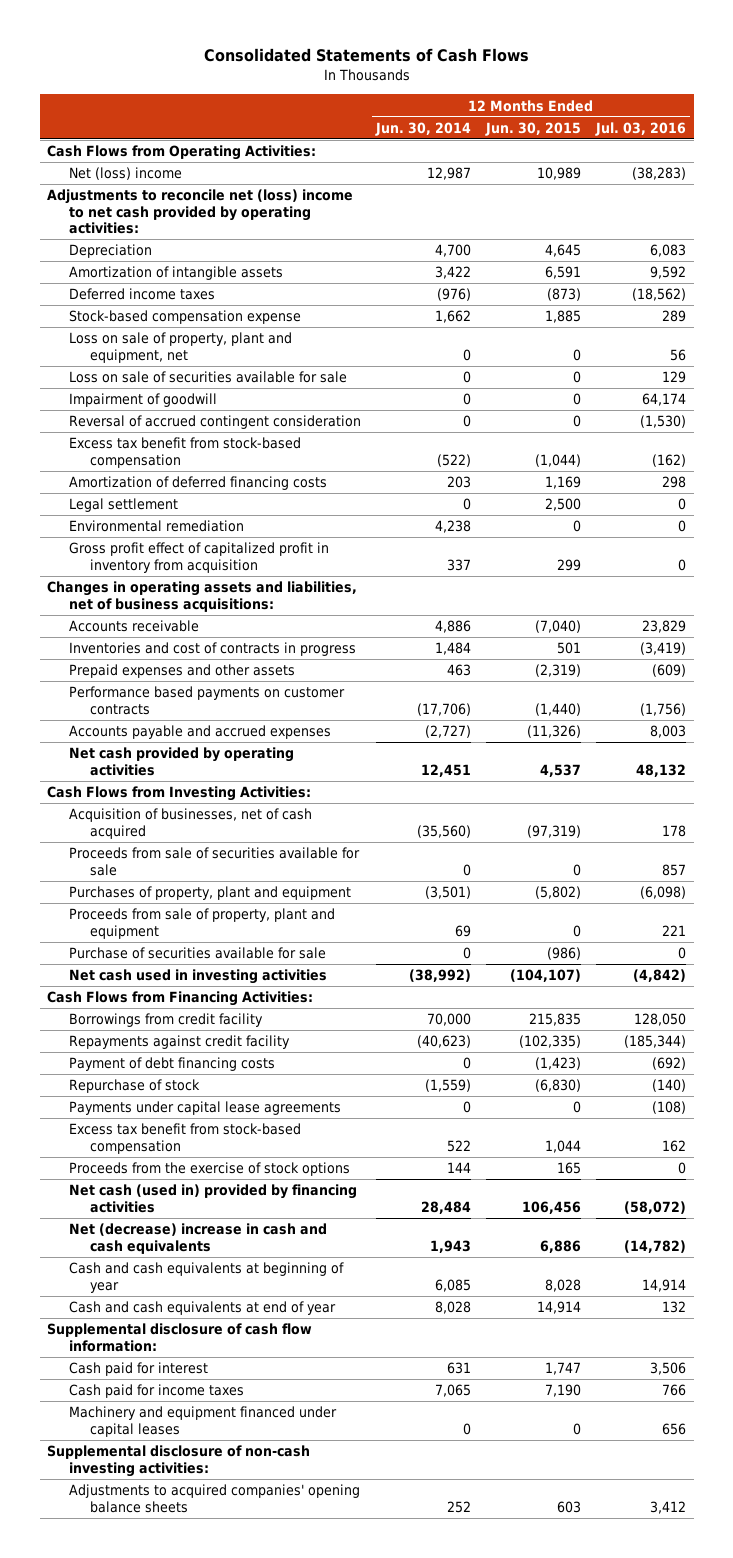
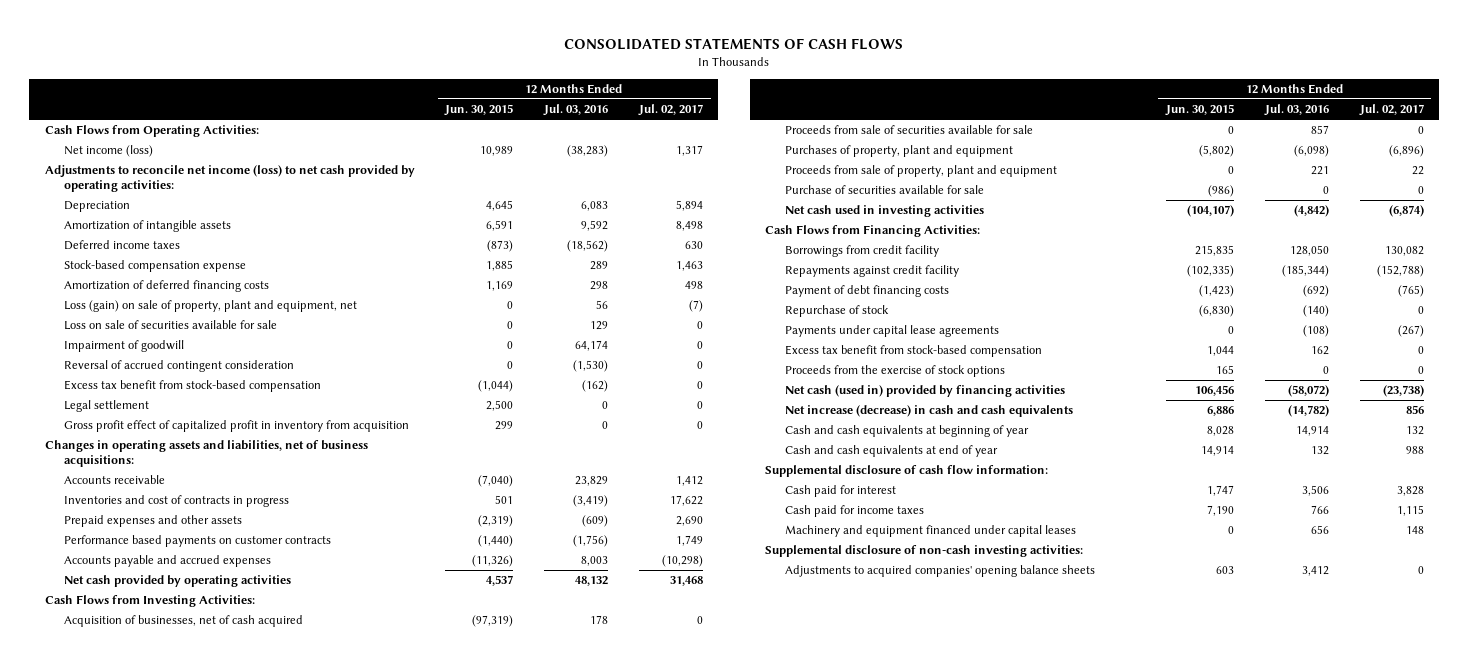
- Consolidated Statements of Cash Flows
+ CONSOLIDATED STATEMENTS OF CASH FLOWS
- | 12 Months Ended Jun. 30, 2014 | 12 Months Ended Jun. 30, 2015 | 12 Months Ended Jul. 03, 2016
+ | 12 Months Ended Jun. 30, 2015 | 12 Months Ended Jul. 03, 2016 | 12 Months Ended Jul. 02, 2017
- Net (loss) income | 12,987 | 10,989 | (38,283)
- Adjustments to reconcile net (loss) income to net cash provided by operating activities:
+ Net income (loss) | 10,989 | (38,283) | 1,317
+ Adjustments to reconcile net income (loss) to net cash provided by operating activities:
- Loss on sale of property, plant and equipment, net | 0 | 0 | 56
moved up: Amortization of deferred financing costs | 1,169 | 298 | 498
+ Loss (gain) on sale of property, plant and equipment, net | 0 | 56 | (7)
- Environmental remediation | 4,238 | 0 | 0
- Net (decrease) increase in cash and cash equivalents | 1,943 | 6,886 | (14,782)
+ Net increase (decrease) in cash and cash equivalents | 6,886 | (14,782) | 856

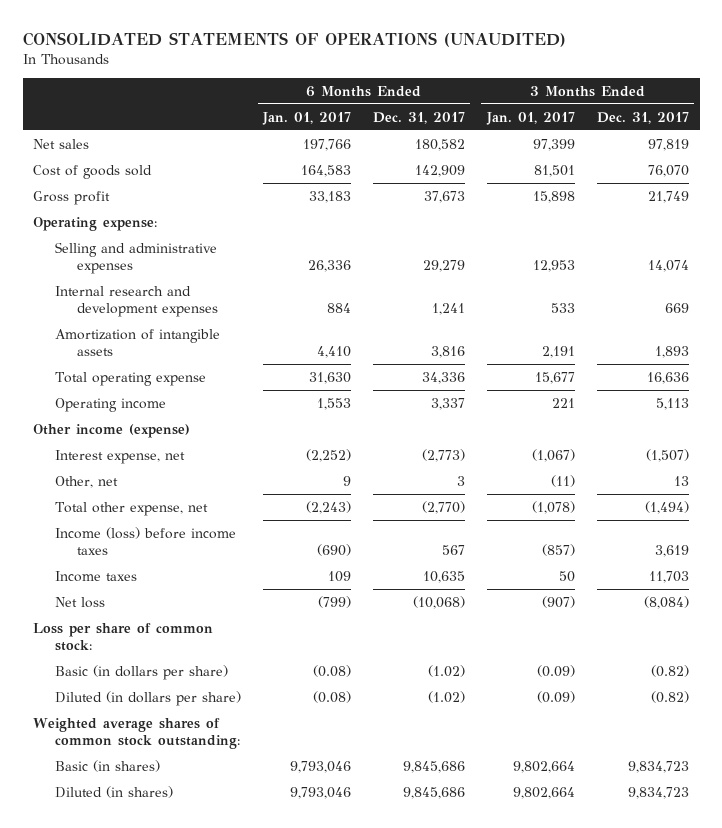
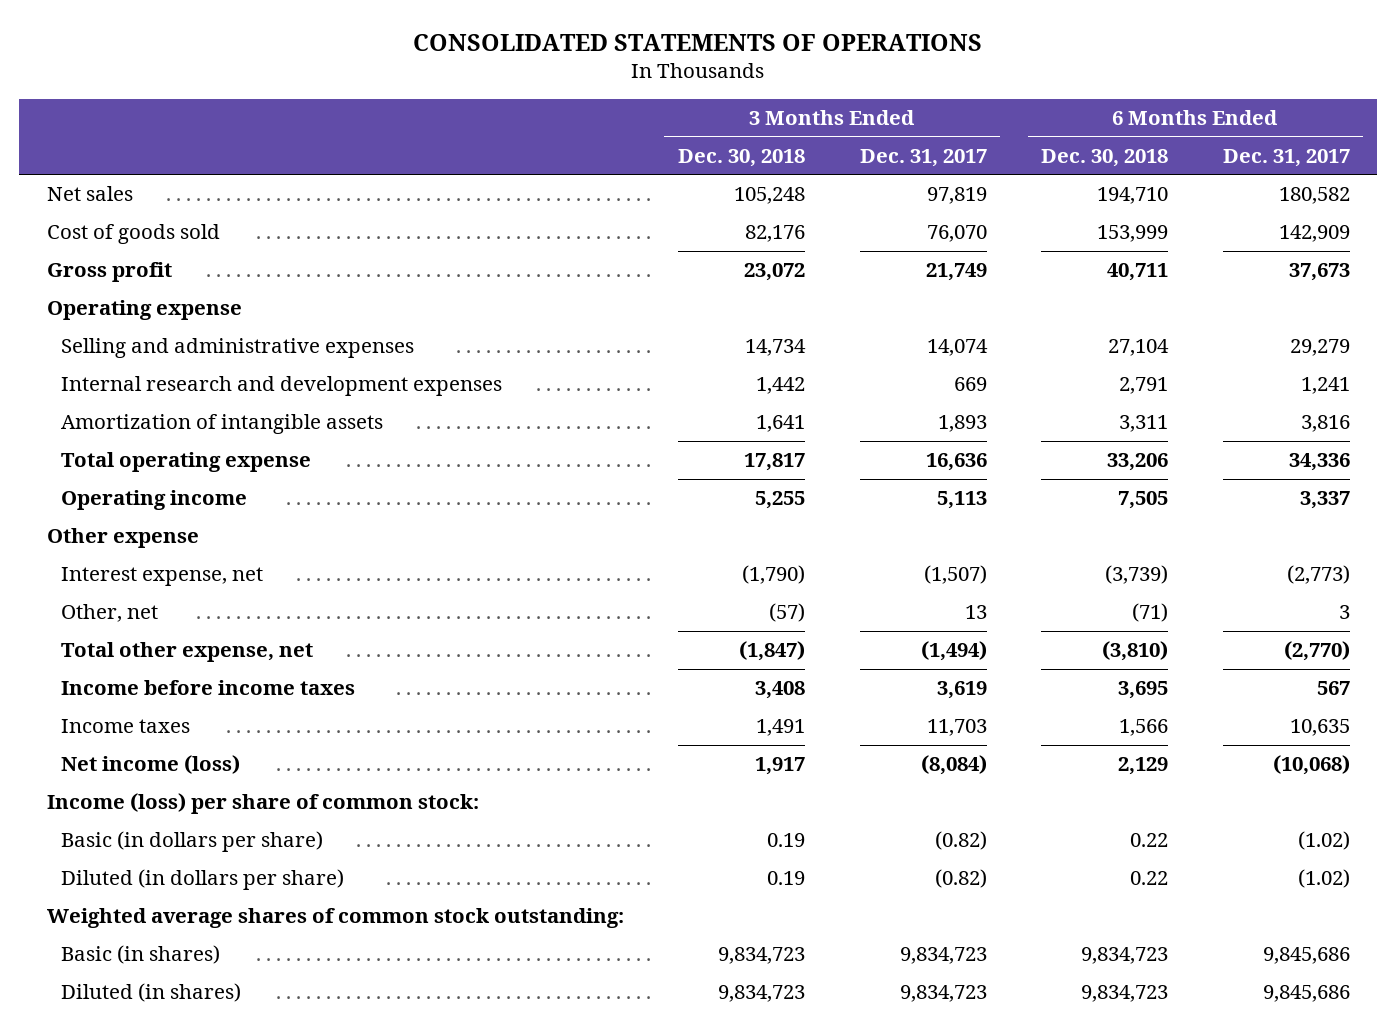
- CONSOLIDATED STATEMENTS OF OPERATIONS (UNAUDITED)
+ CONSOLIDATED STATEMENTS OF OPERATIONS
- | 6 Months Ended Jan. 01, 2017 | 6 Months Ended Dec. 31, 2017 | 3 Months Ended Jan. 01, 2017 | 3 Months Ended Dec. 31, 2017
+ | 3 Months Ended Dec. 30, 2018 | 3 Months Ended Dec. 31, 2017 | 6 Months Ended Dec. 30, 2018 | 6 Months Ended Dec. 31, 2017
- Operating expense:
+ Operating expense
- Other income (expense)
+ Other expense
- Income (loss) before income taxes | (690) | 567 | (857) | 3,619
+ Income before income taxes | 3,408 | 3,619 | 3,695 | 567
- Net loss | (799) | (10,068) | (907) | (8,084)
- Loss per share of common stock:
+ Net income (loss) | 1,917 | (8,084) | 2,129 | (10,068)
+ Income (loss) per share of common stock:

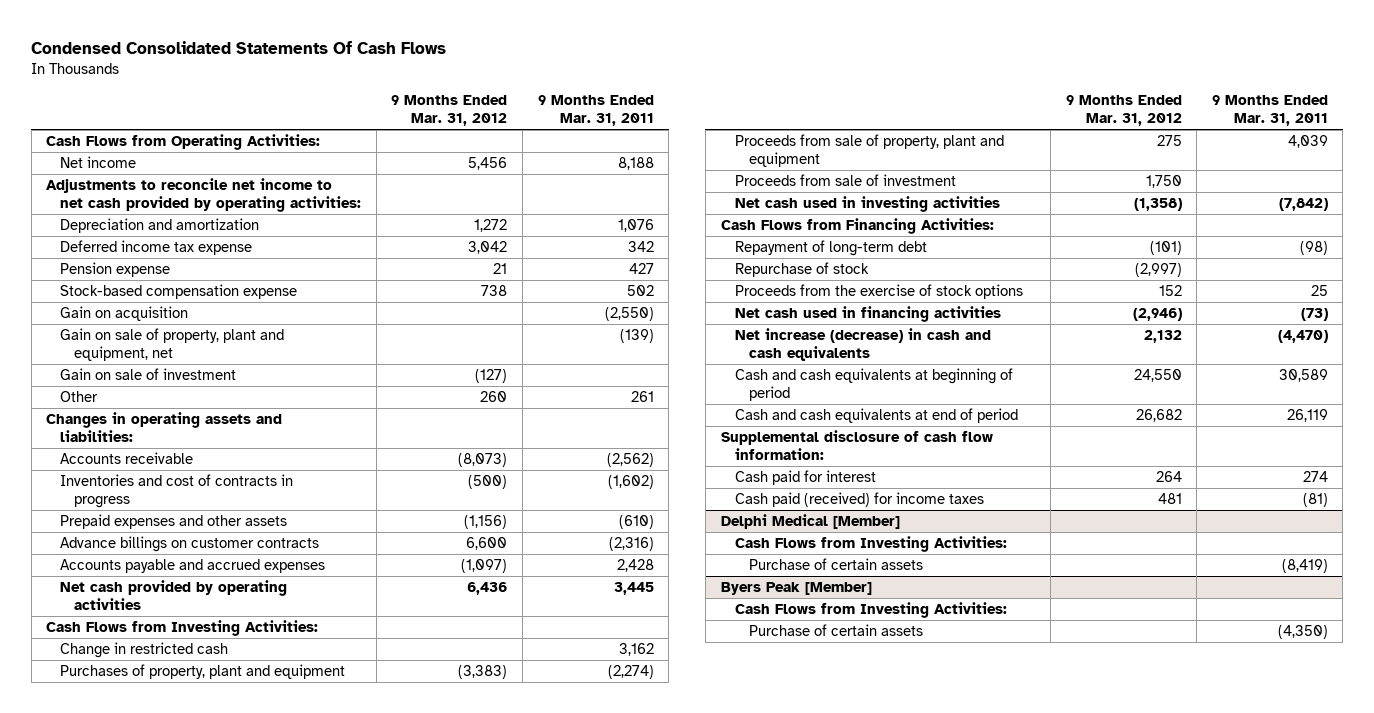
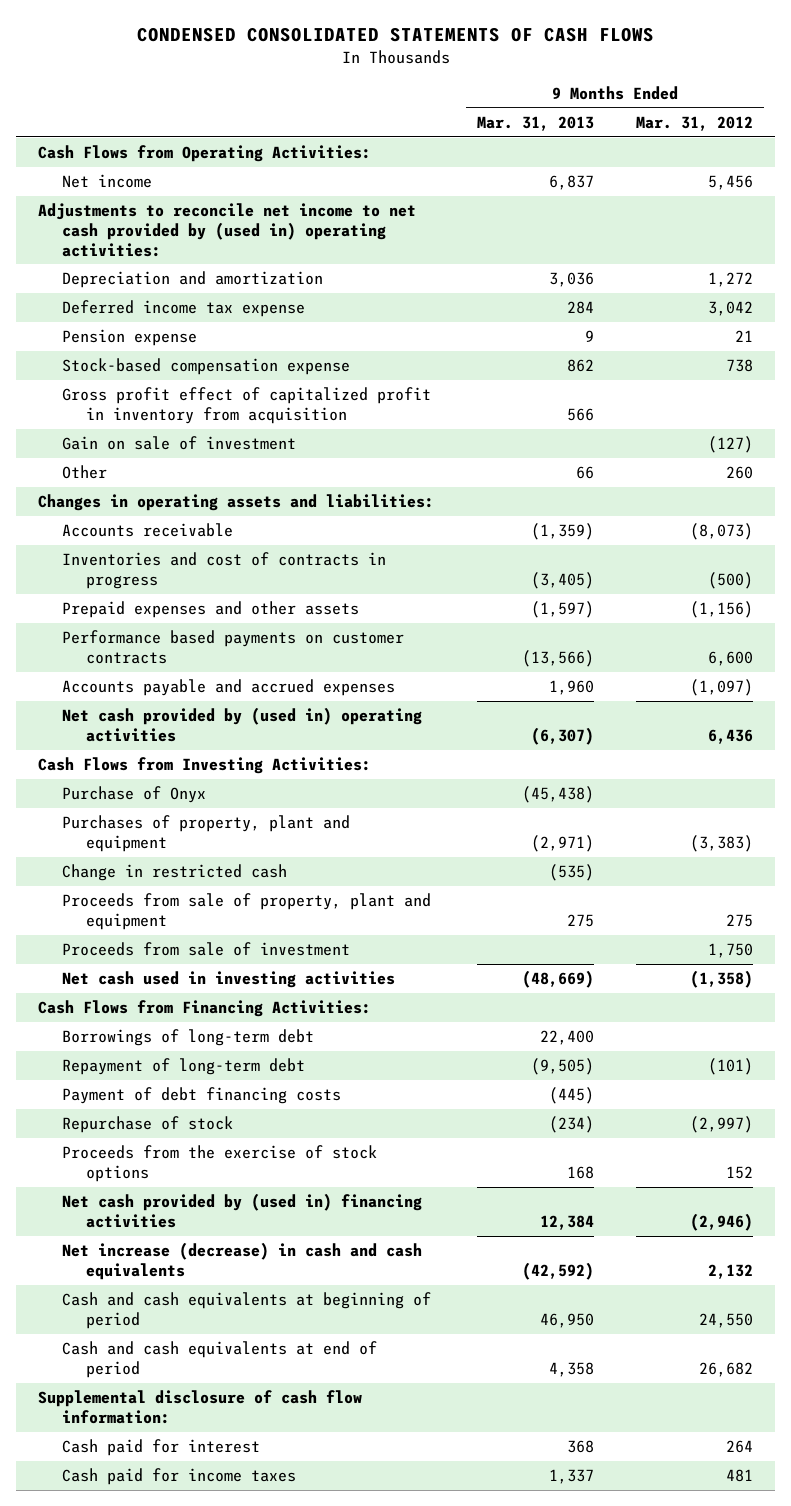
- Condensed Consolidated Statements Of Cash Flows
+ CONDENSED CONSOLIDATED STATEMENTS OF CASH FLOWS
- | 9 Months Ended Mar. 31, 2012 | 9 Months Ended Mar. 31, 2011
+ | 9 Months Ended Mar. 31, 2013 | 9 Months Ended Mar. 31, 2012
- Adjustments to reconcile net income to net cash provided by operating activities:
+ Adjustments to reconcile net income to net cash provided by (used in) operating activities:
- Gain on acquisition | | (2,550)
- Gain on sale of property, plant and equipment, net | | (139)
+ Gross profit effect of capitalized profit in inventory from acquisition | 566 |
- Advance billings on customer contracts | 6,600 | (2,316)
+ Performance based payments on customer contracts | (13,566) | 6,600
- Net cash provided by operating activities | 6,436 | 3,445
+ Net cash provided by (used in) operating activities | (6,307) | 6,436
+ Purchase of Onyx | (45,438) |
moved down: Change in restricted cash | (535) |
+ Borrowings of long-term debt | 22,400 |
+ Payment of debt financing costs | (445) |
- Net cash used in financing activities | (2,946) | (73)
+ Net cash provided by (used in) financing activities | 12,384 | (2,946)
- Cash paid (received) for income taxes | 481 | (81)
- Delphi Medical [Member]
- Cash Flows from Investing Activities:
- Purchase of certain assets | | (8,419)
- Byers Peak [Member]
- Cash Flows from Investing Activities:
- Purchase of certain assets | | (4,350)
+ Cash paid for income taxes | 1,337 | 481

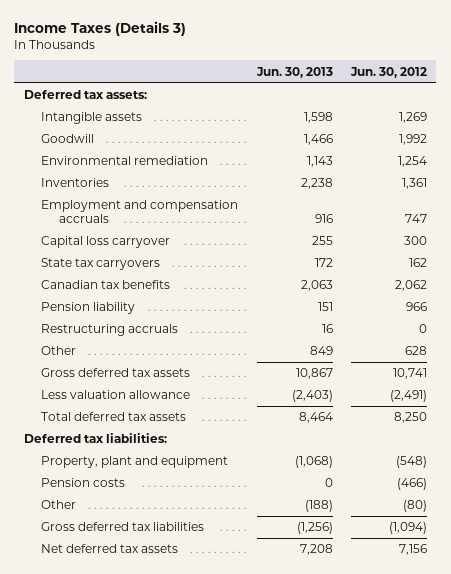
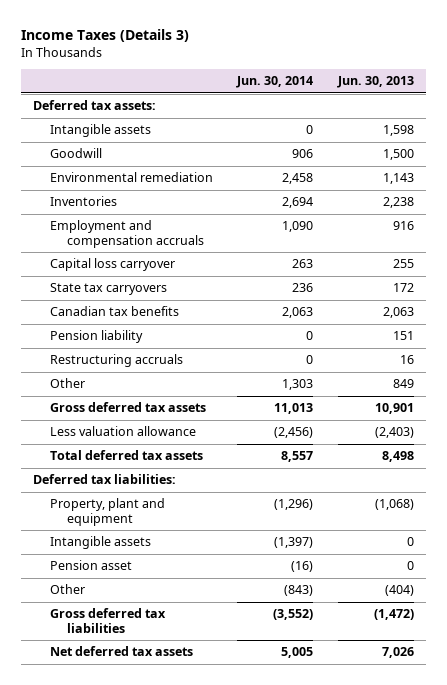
- | Jun. 30, 2013 | Jun. 30, 2012
+ | Jun. 30, 2014 | Jun. 30, 2013
- Goodwill | 1,466 | 1,992
+ Goodwill | 906 | 1,500
- Gross deferred tax assets | 10,867 | 10,741
+ Gross deferred tax assets | 11,013 | 10,901
- Total deferred tax assets | 8,464 | 8,250
+ Total deferred tax assets | 8,557 | 8,498
- Pension costs | 0 | (466)
- Other | (188) | (80)
- Gross deferred tax liabilities | (1,256) | (1,094)
- Net deferred tax assets | 7,208 | 7,156
+ Intangible assets | (1,397) | 0
+ Pension asset | (16) | 0
+ Other | (843) | (404)
+ Gross deferred tax liabilities | (3,552) | (1,472)
+ Net deferred tax assets | 5,005 | 7,026

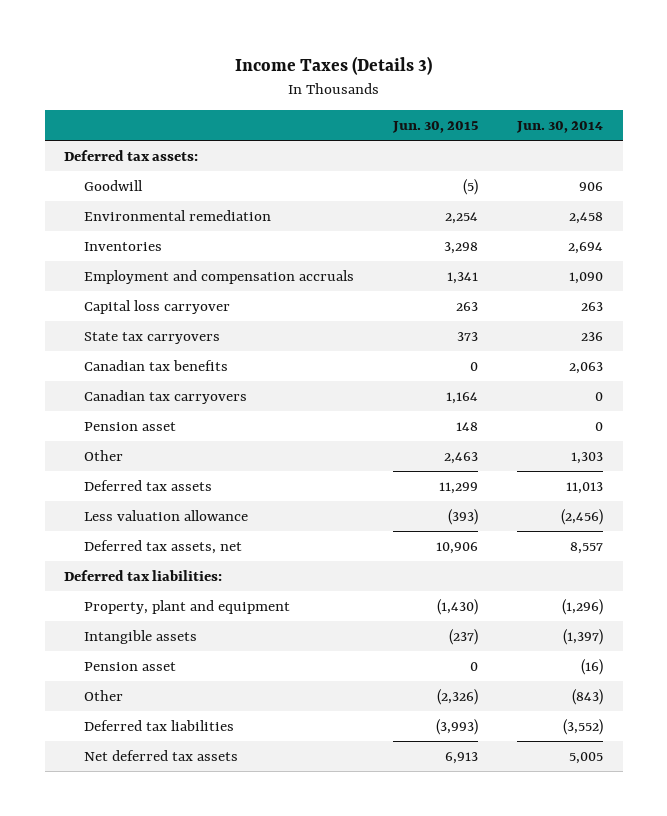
- | Jun. 30, 2014 | Jun. 30, 2013
+ | Jun. 30, 2015 | Jun. 30, 2014
- Intangible assets | 0 | 1,598
- Pension liability | 0 | 151
- Restructuring accruals | 0 | 16
+ Canadian tax carryovers | 1,164 | 0
+ Pension asset | 148 | 0
- Gross deferred tax assets | 11,013 | 10,901
+ Deferred tax assets | 11,299 | 11,013
- Total deferred tax assets | 8,557 | 8,498
+ Deferred tax assets, net | 10,906 | 8,557
- Gross deferred tax liabilities | (3,552) | (1,472)
+ Deferred tax liabilities | (3,993) | (3,552)

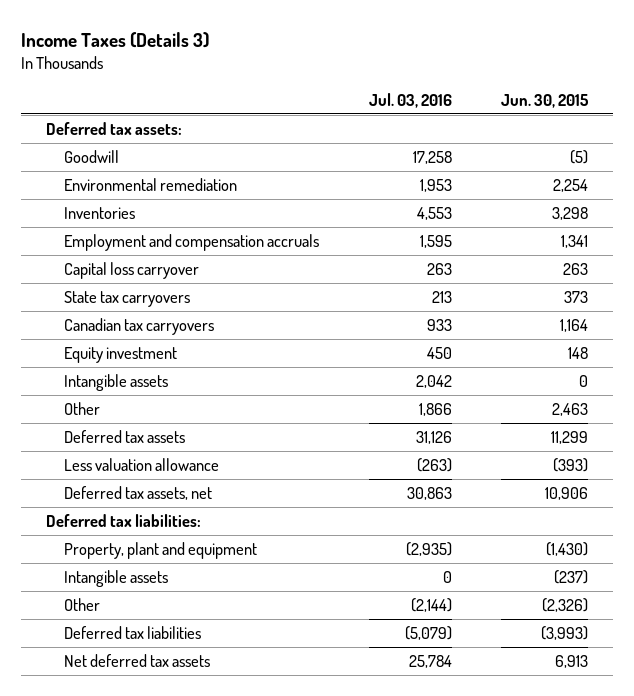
- | Jun. 30, 2015 | Jun. 30, 2014
+ | Jul. 03, 2016 | Jun. 30, 2015
- Canadian tax benefits | 0 | 2,063
- Pension asset | 148 | 0
+ Equity investment | 450 | 148
+ Intangible assets | 2,042 | 0
- Pension asset | 0 | (16)

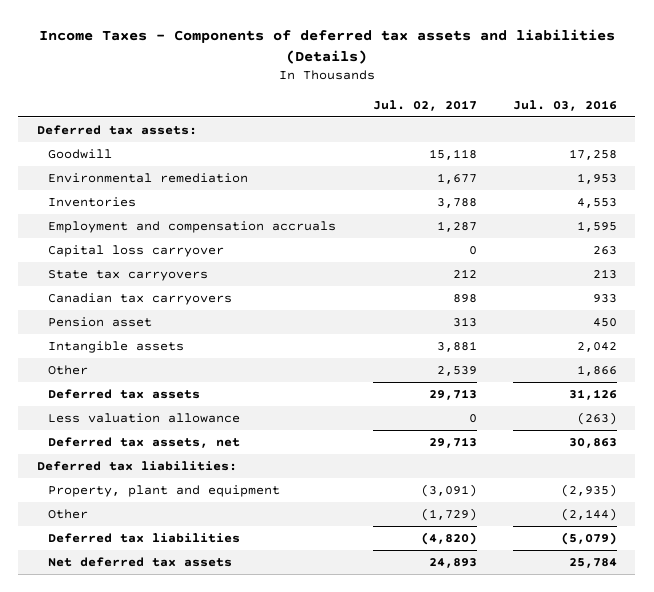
- Income Taxes (Details 3)
+ Income Taxes - Components of deferred tax assets and liabilities (Details)
- | Jul. 03, 2016 | Jun. 30, 2015
+ | Jul. 02, 2017 | Jul. 03, 2016
- Equity investment | 450 | 148
+ Pension asset | 313 | 450
- Intangible assets | 0 | (237)

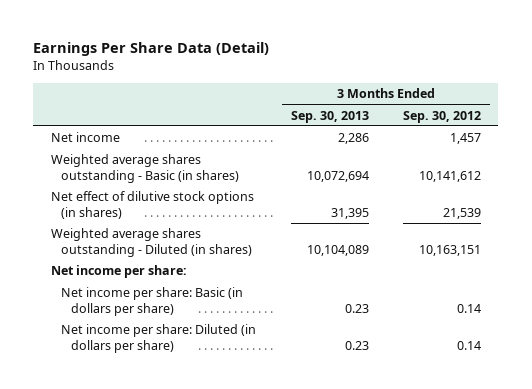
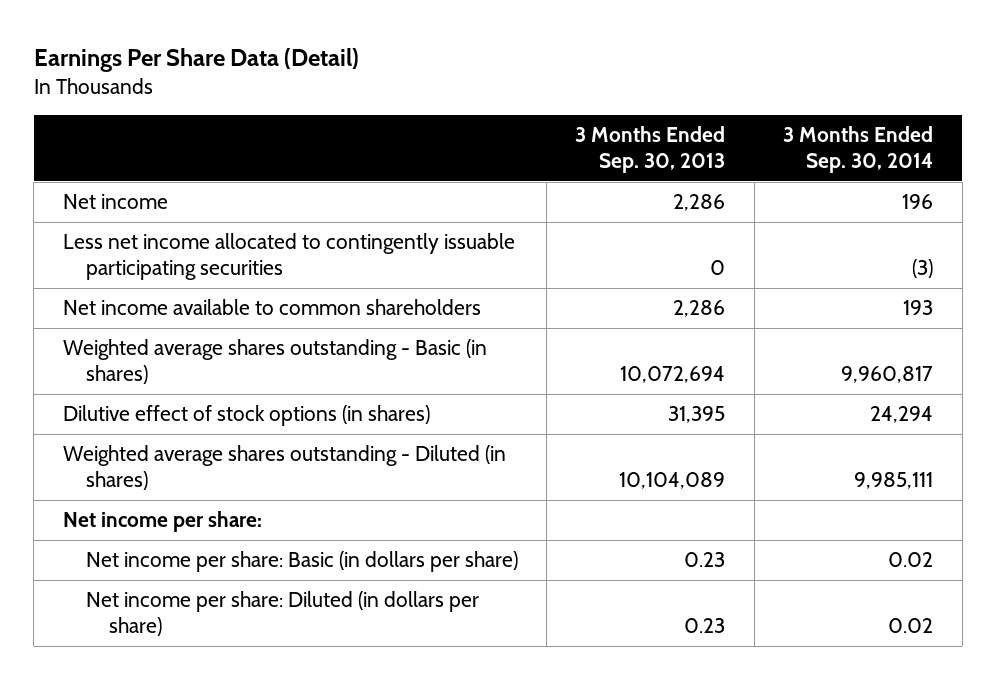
- | 3 Months Ended Sep. 30, 2013 | 3 Months Ended Sep. 30, 2012
+ | 3 Months Ended Sep. 30, 2013 | 3 Months Ended Sep. 30, 2014
+ Less net income allocated to contingently issuable participating securities | 0 | (3)
+ Net income available to common shareholders | 2,286 | 193
- Net effect of dilutive stock options (in shares) | 31,395 | 21,539
+ Dilutive effect of stock options (in shares) | 31,395 | 24,294

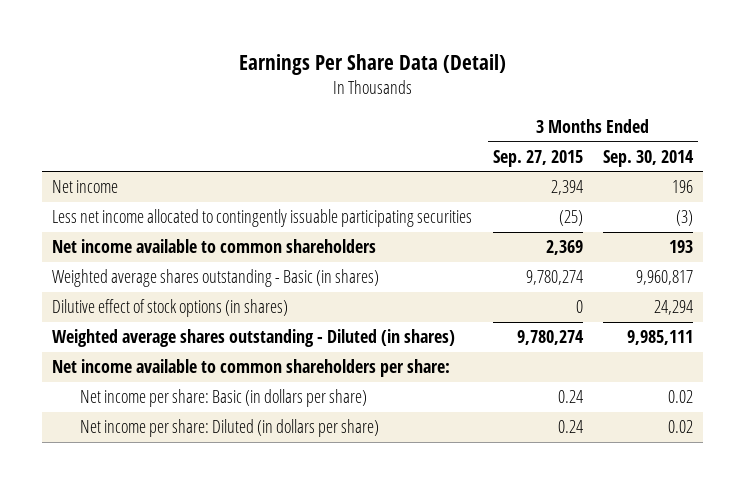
- | 3 Months Ended Sep. 30, 2013 | 3 Months Ended Sep. 30, 2014
+ | 3 Months Ended Sep. 27, 2015 | 3 Months Ended Sep. 30, 2014
- Net income per share:
+ Net income available to common shareholders per share:

